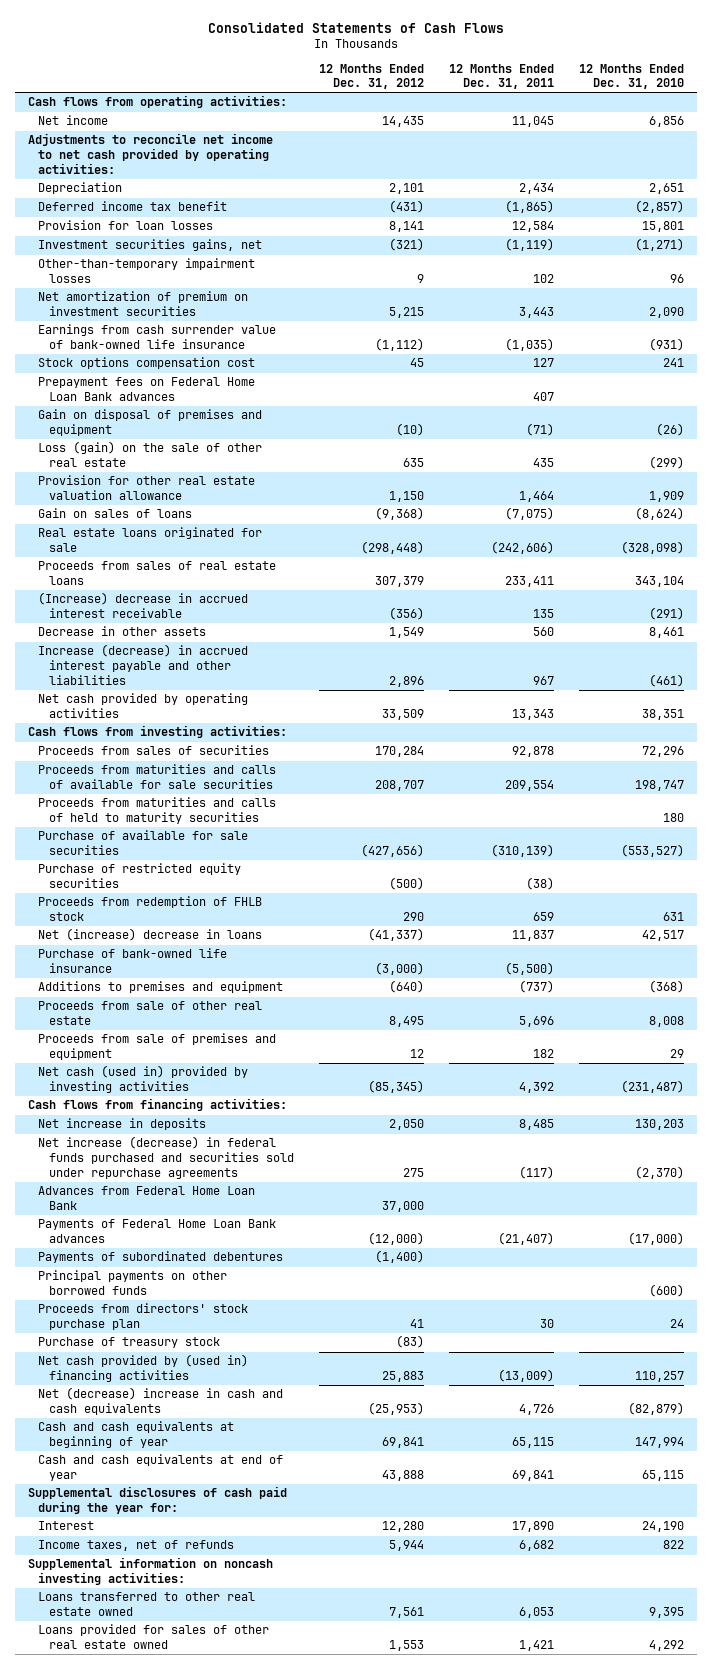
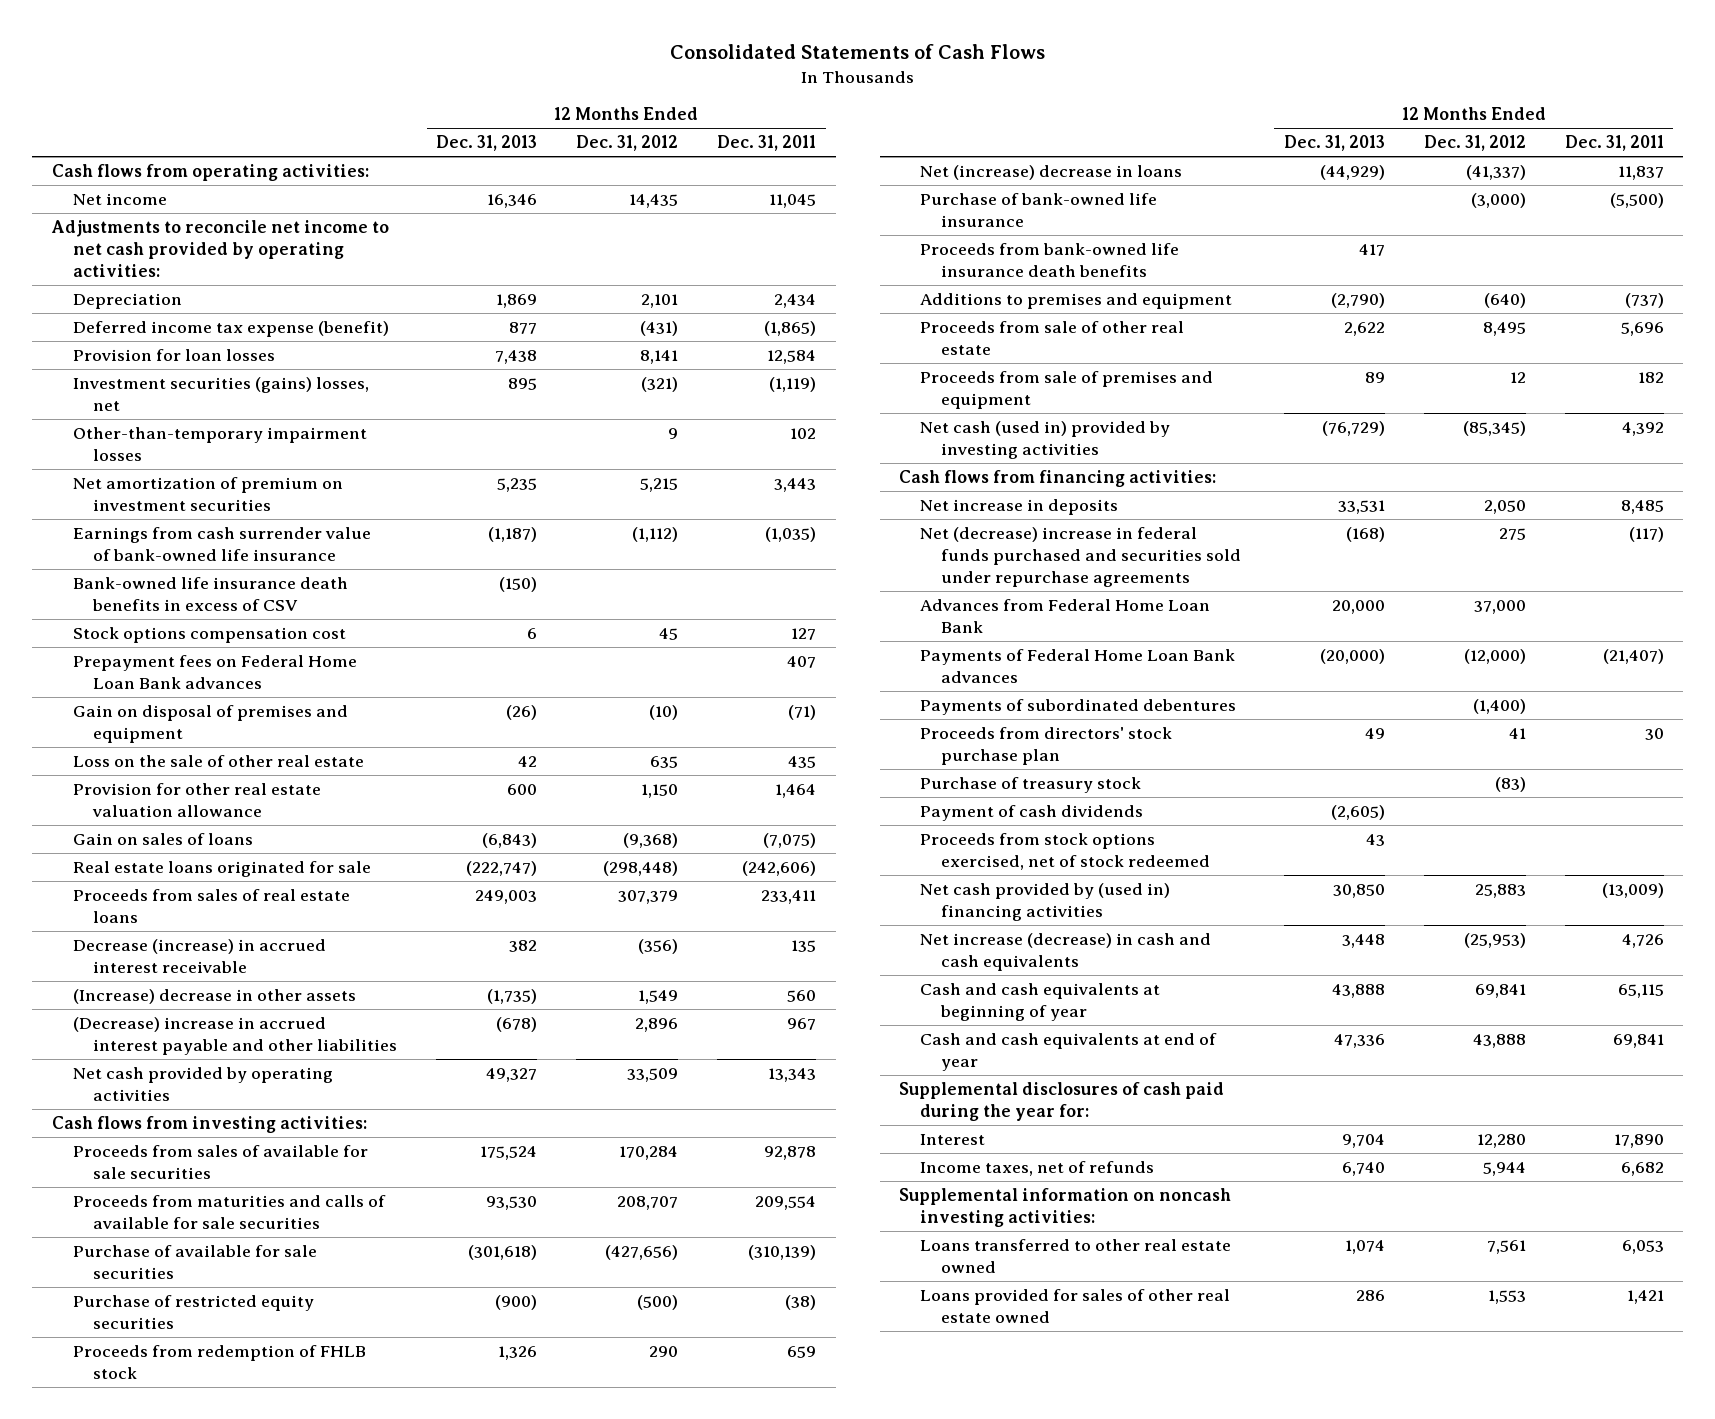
- | 12 Months Ended Dec. 31, 2012 | 12 Months Ended Dec. 31, 2011 | 12 Months Ended Dec. 31, 2010
+ | 12 Months Ended Dec. 31, 2013 | 12 Months Ended Dec. 31, 2012 | 12 Months Ended Dec. 31, 2011
- Deferred income tax benefit | (431) | (1,865) | (2,857)
+ Deferred income tax expense (benefit) | 877 | (431) | (1,865)
- Investment securities gains, net | (321) | (1,119) | (1,271)
+ Investment securities (gains) losses, net | 895 | (321) | (1,119)
+ Bank-owned life insurance death benefits in excess of CSV | (150) | |
- Loss (gain) on the sale of other real estate | 635 | 435 | (299)
+ Loss on the sale of other real estate | 42 | 635 | 435
- (Increase) decrease in accrued interest receivable | (356) | 135 | (291)
- Decrease in other assets | 1,549 | 560 | 8,461
- Increase (decrease) in accrued interest payable and other liabilities | 2,896 | 967 | (461)
+ Decrease (increase) in accrued interest receivable | 382 | (356) | 135
+ (Increase) decrease in other assets | (1,735) | 1,549 | 560
+ (Decrease) increase in accrued interest payable and other liabilities | (678) | 2,896 | 967
- Proceeds from sales of securities | 170,284 | 92,878 | 72,296
+ Proceeds from sales of available for sale securities | 175,524 | 170,284 | 92,878
- Proceeds from maturities and calls of held to maturity securities | | | 180
+ Proceeds from bank-owned life insurance death benefits | 417 | |
- Net increase (decrease) in federal funds purchased and securities sold under repurchase agreements | 275 | (117) | (2,370)
+ Net (decrease) increase in federal funds purchased and securities sold under repurchase agreements | (168) | 275 | (117)
- Principal payments on other borrowed funds | | | (600)
+ Payment of cash dividends | (2,605) | |
+ Proceeds from stock options exercised, net of stock redeemed | 43 | |
- Net (decrease) increase in cash and cash equivalents | (25,953) | 4,726 | (82,879)
+ Net increase (decrease) in cash and cash equivalents | 3,448 | (25,953) | 4,726

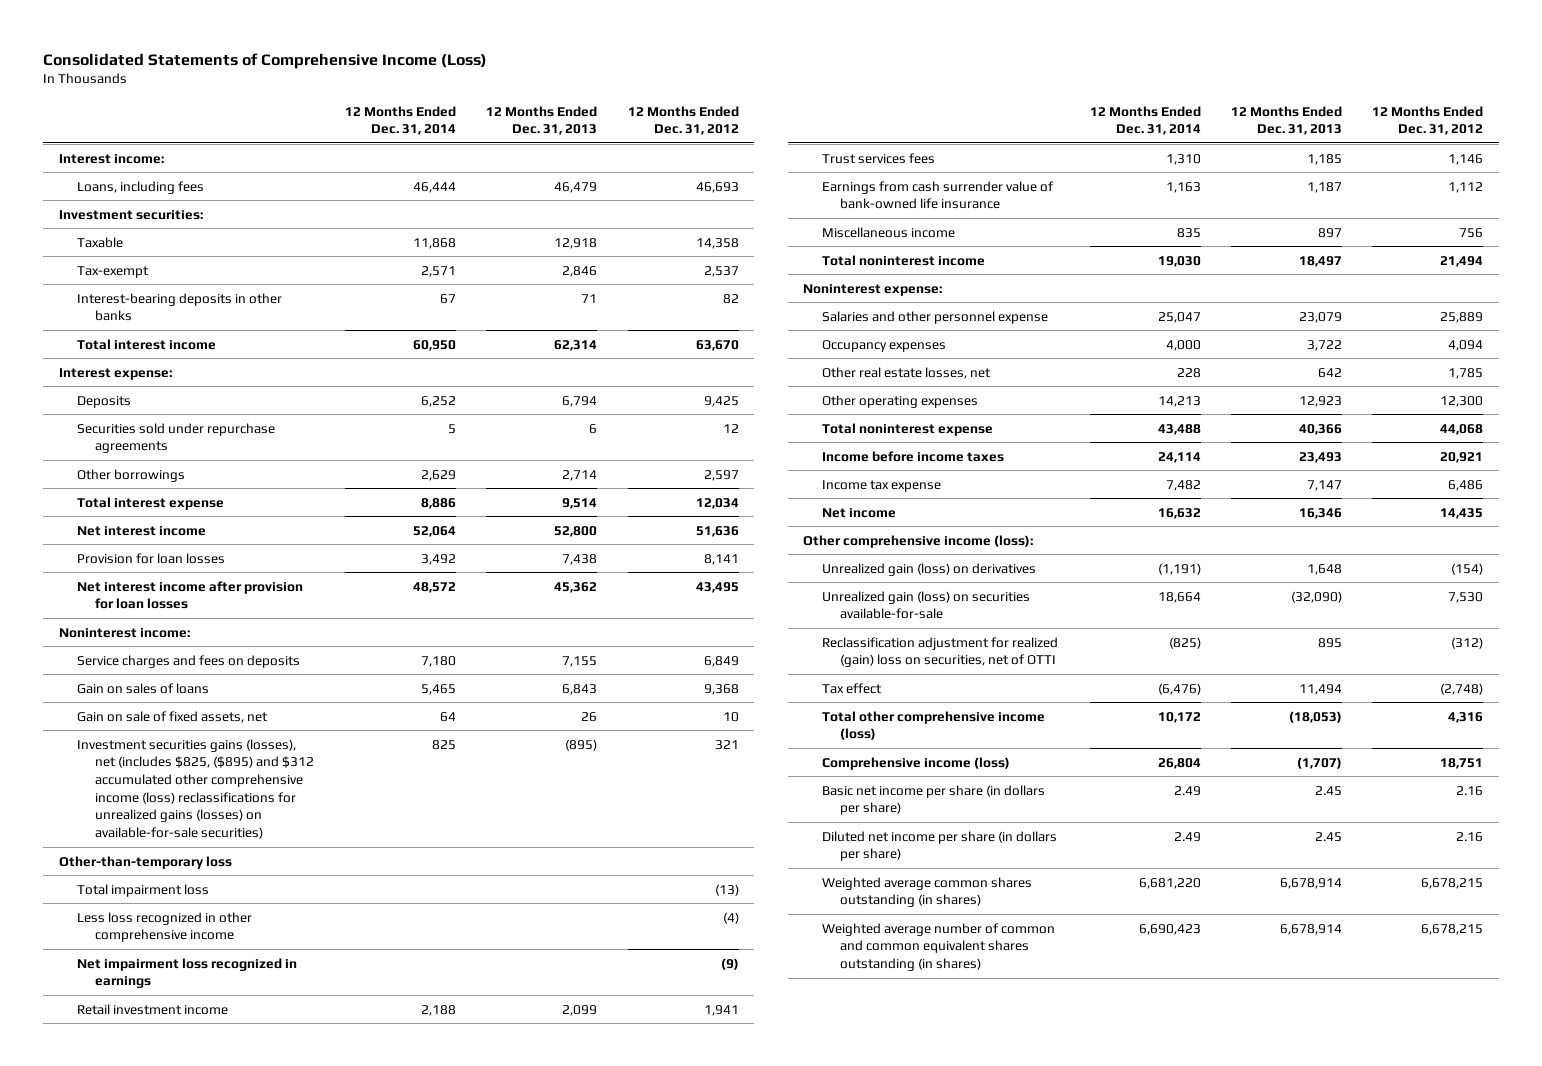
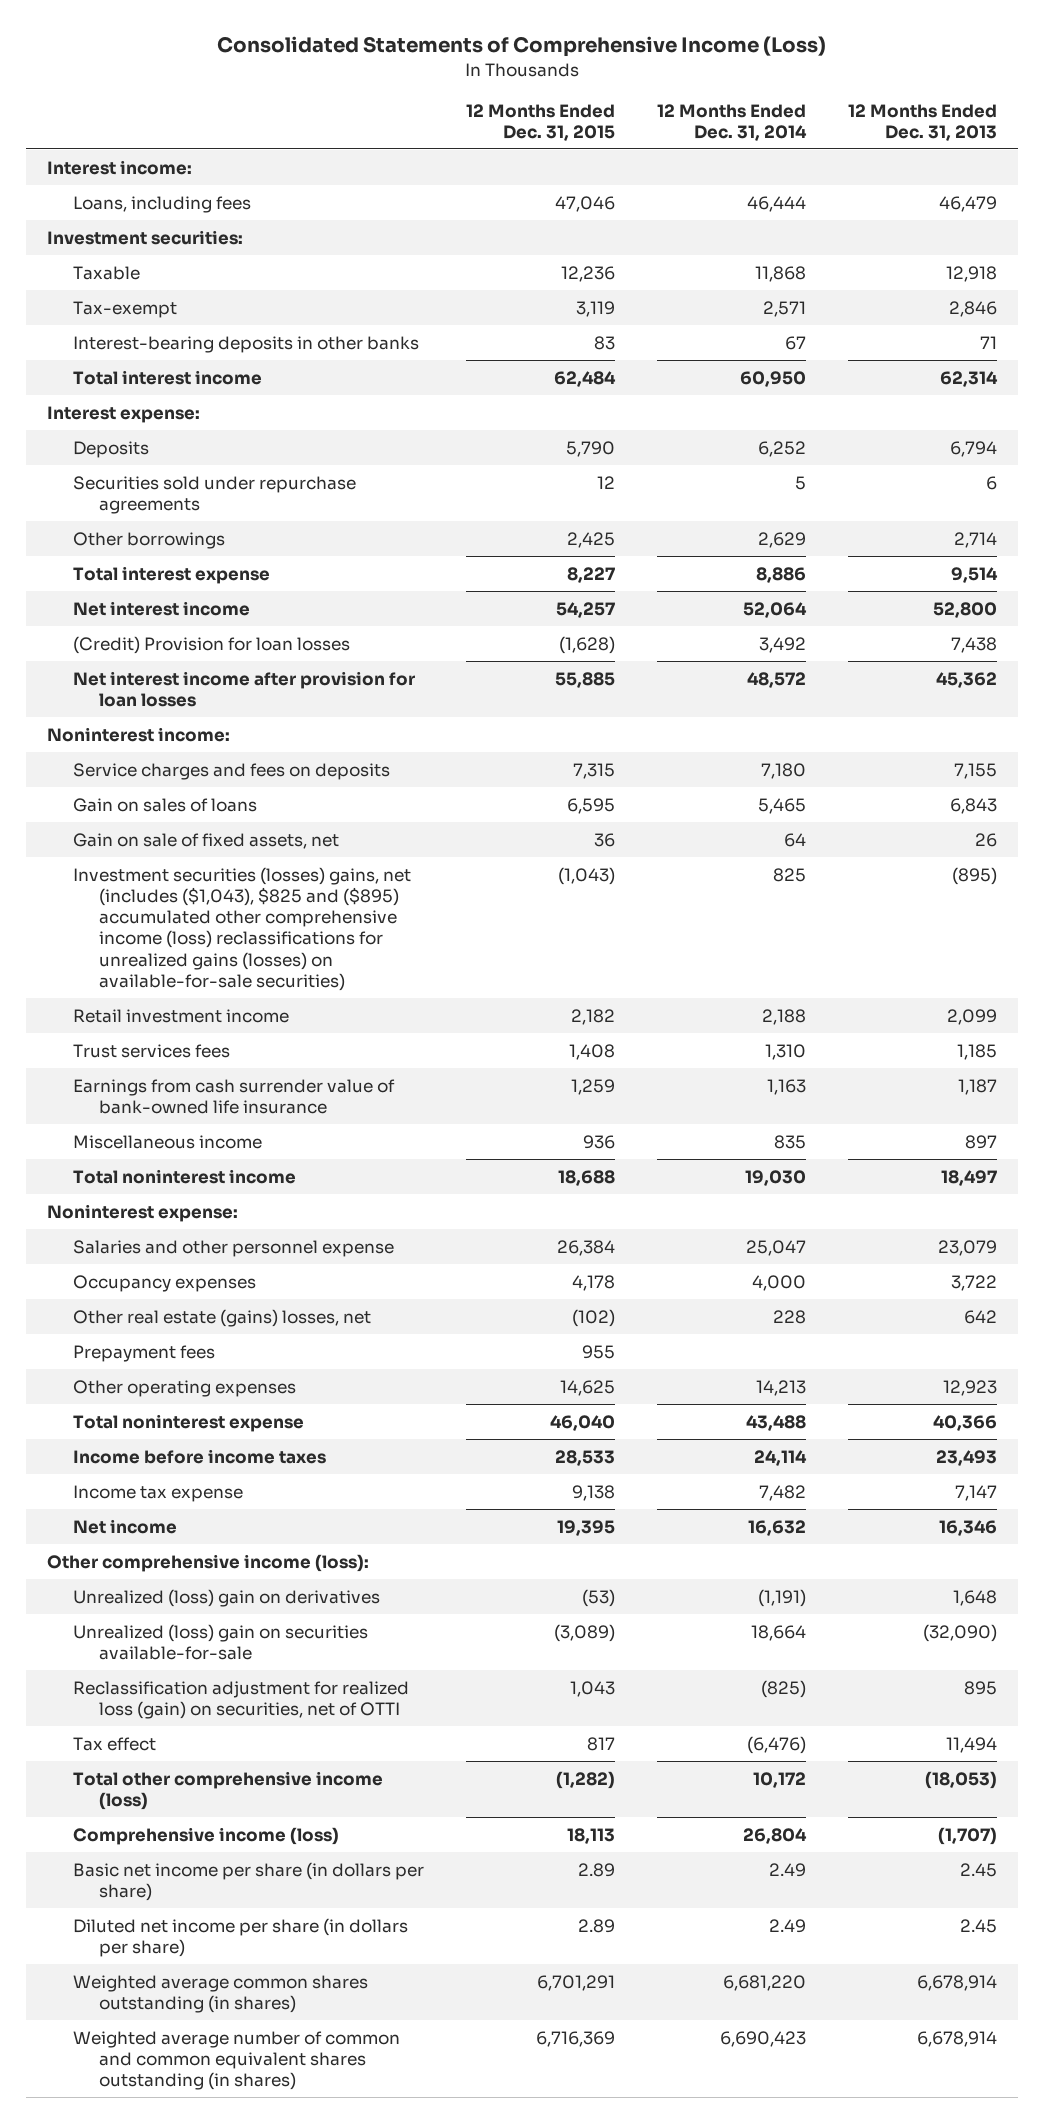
- | 12 Months Ended Dec. 31, 2014 | 12 Months Ended Dec. 31, 2013 | 12 Months Ended Dec. 31, 2012
+ | 12 Months Ended Dec. 31, 2015 | 12 Months Ended Dec. 31, 2014 | 12 Months Ended Dec. 31, 2013
- Provision for loan losses | 3,492 | 7,438 | 8,141
+ (Credit) Provision for loan losses | (1,628) | 3,492 | 7,438
- Investment securities gains (losses), net (includes $825, ($895) and $312 accumulated other comprehensive income (loss) reclassifications for unrealized gains (losses) on available-for-sale securities) | 825 | (895) | 321
- Other-than-temporary loss
- Total impairment loss | | | (13)
- Less loss recognized in other comprehensive income | | | (4)
- Net impairment loss recognized in earnings | | | (9)
+ Investment securities (losses) gains, net (includes ($1,043), $825 and ($895) accumulated other comprehensive income (loss) reclassifications for unrealized gains (losses) on available-for-sale securities) | (1,043) | 825 | (895)
- Other real estate losses, net | 228 | 642 | 1,785
+ Other real estate (gains) losses, net | (102) | 228 | 642
+ Prepayment fees | 955 | |
- Unrealized gain (loss) on derivatives | (1,191) | 1,648 | (154)
- Unrealized gain (loss) on securities available-for-sale | 18,664 | (32,090) | 7,530
- Reclassification adjustment for realized (gain) loss on securities, net of OTTI | (825) | 895 | (312)
+ Unrealized (loss) gain on derivatives | (53) | (1,191) | 1,648
+ Unrealized (loss) gain on securities available-for-sale | (3,089) | 18,664 | (32,090)
+ Reclassification adjustment for realized loss (gain) on securities, net of OTTI | 1,043 | (825) | 895

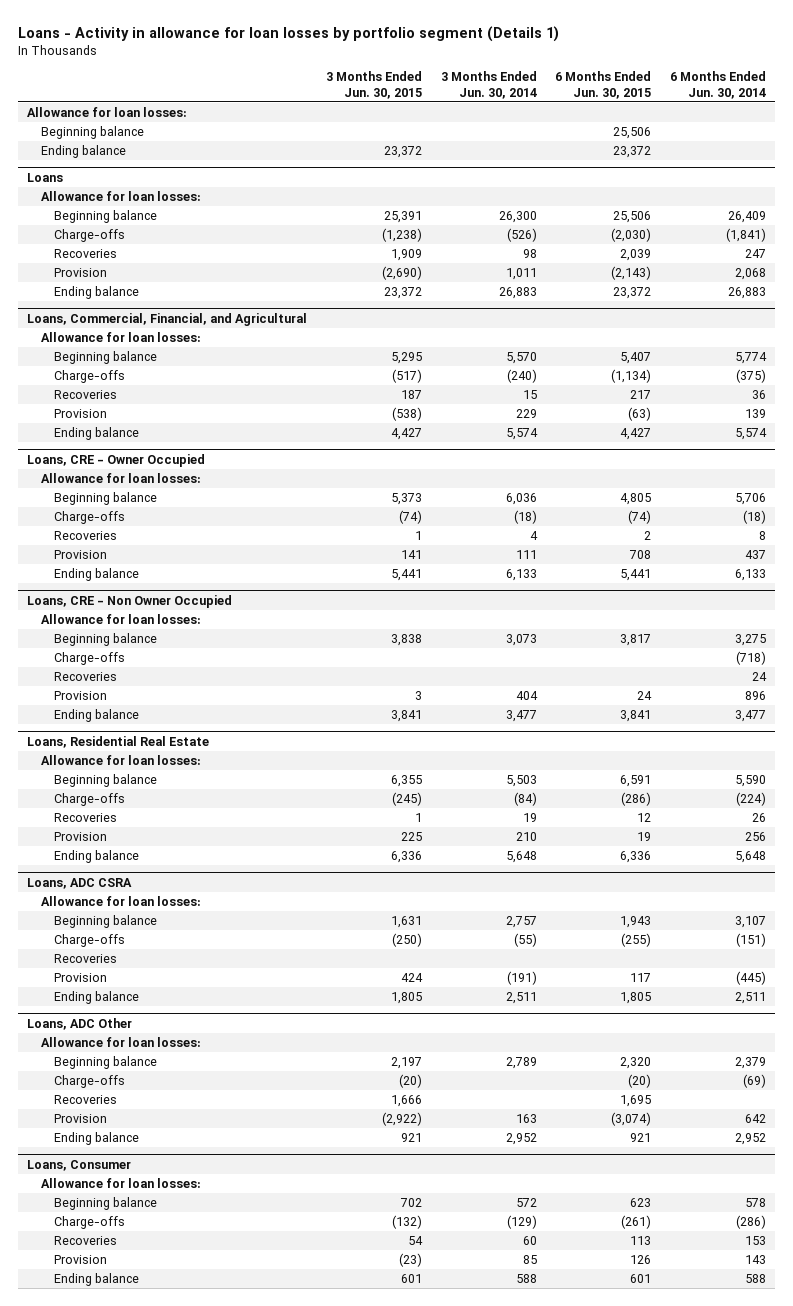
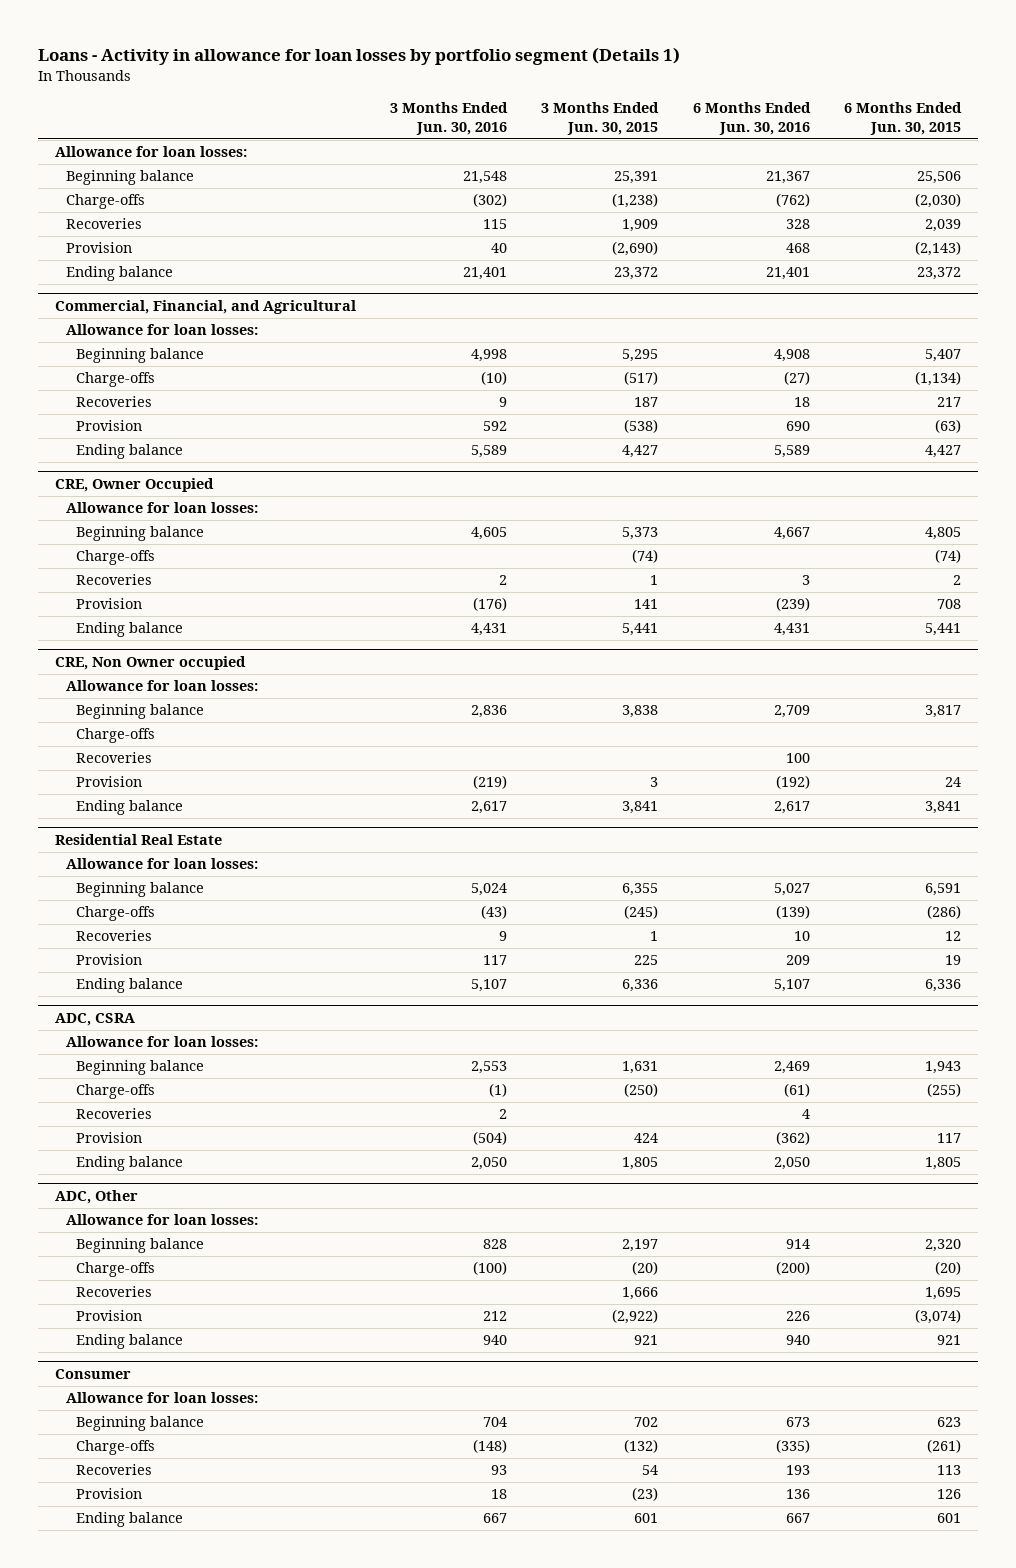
- | 3 Months Ended Jun. 30, 2015 | 3 Months Ended Jun. 30, 2014 | 6 Months Ended Jun. 30, 2015 | 6 Months Ended Jun. 30, 2014
+ | 3 Months Ended Jun. 30, 2016 | 3 Months Ended Jun. 30, 2015 | 6 Months Ended Jun. 30, 2016 | 6 Months Ended Jun. 30, 2015
- Beginning balance | | | 25,506 |
- Ending balance | 23,372 | | 23,372 |
- Loans
- Allowance for loan losses:
- Loans, Commercial, Financial, and Agricultural
+ Commercial, Financial, and Agricultural
- Loans, CRE - Owner Occupied
+ CRE, Owner Occupied
- Loans, CRE - Non Owner Occupied
+ CRE, Non Owner occupied
- Loans, Residential Real Estate
+ Residential Real Estate
- Loans, ADC CSRA
+ ADC, CSRA
- Loans, ADC Other
+ ADC, Other
- Loans, Consumer
+ Consumer

